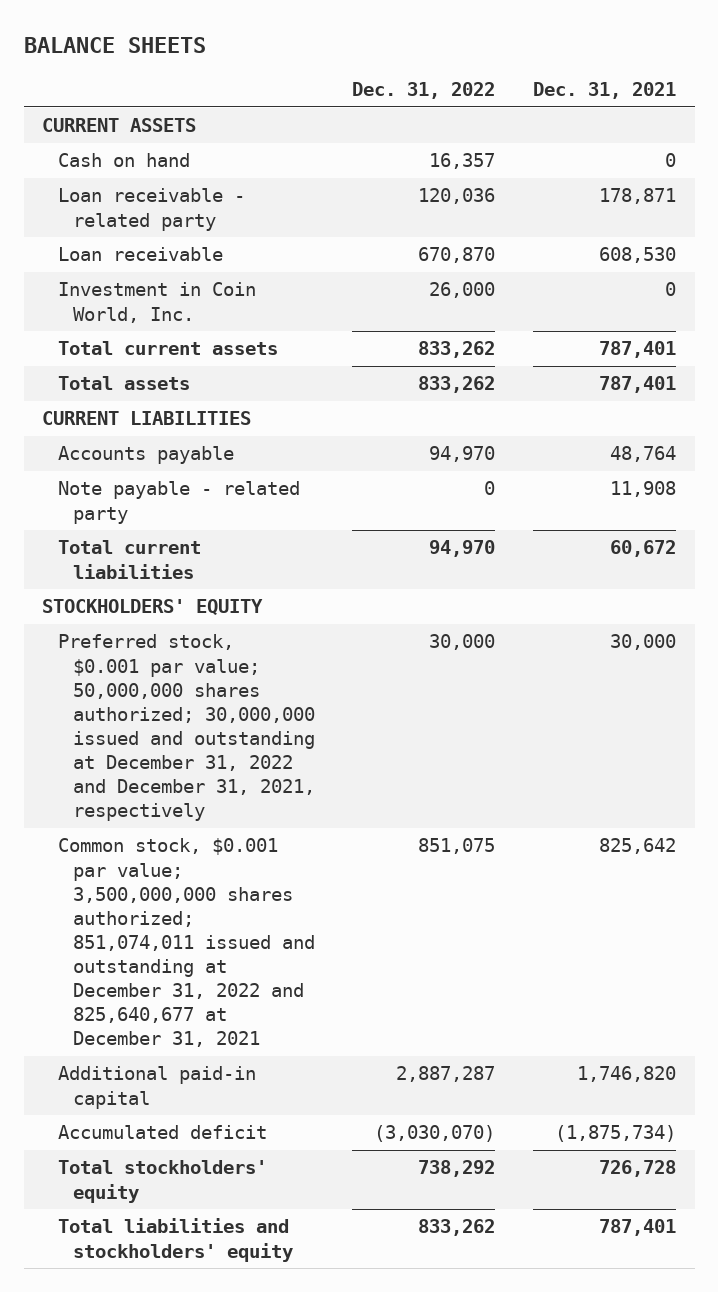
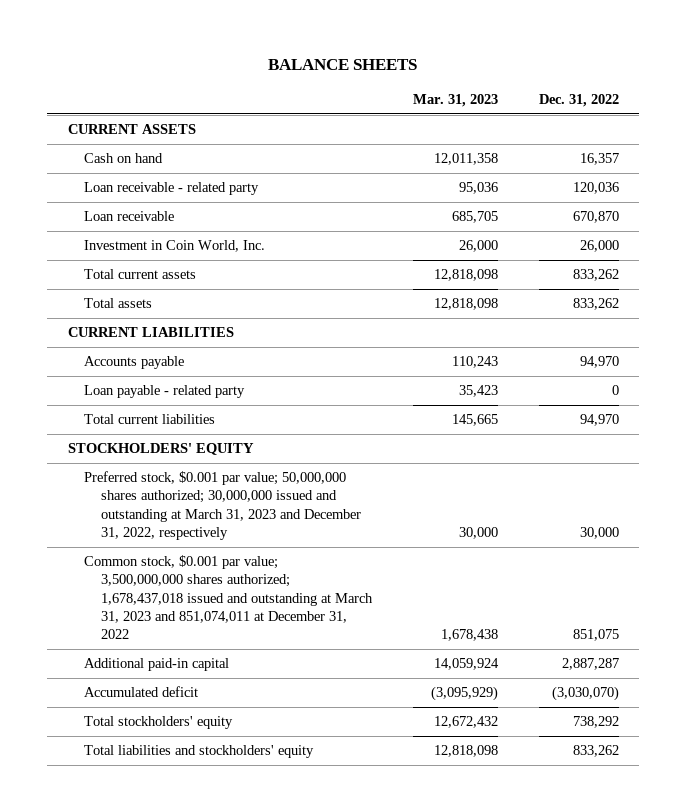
- | Dec. 31, 2022 | Dec. 31, 2021
+ | Mar. 31, 2023 | Dec. 31, 2022
- Note payable - related party | 0 | 11,908
+ Loan payable - related party | 35,423 | 0
- Preferred stock, $0.001 par value; 50,000,000 shares authorized; 30,000,000 issued and outstanding at December 31, 2022 and December 31, 2021, respectively | 30,000 | 30,000
- Common stock, $0.001 par value; 3,500,000,000 shares authorized; 851,074,011 issued and outstanding at December 31, 2022 and 825,640,677 at December 31, 2021 | 851,075 | 825,642
+ Preferred stock, $0.001 par value; 50,000,000 shares authorized; 30,000,000 issued and outstanding at March 31, 2023 and December 31, 2022, respectively | 30,000 | 30,000
+ Common stock, $0.001 par value; 3,500,000,000 shares authorized; 1,678,437,018 issued and outstanding at March 31, 2023 and 851,074,011 at December 31, 2022 | 1,678,438 | 851,075

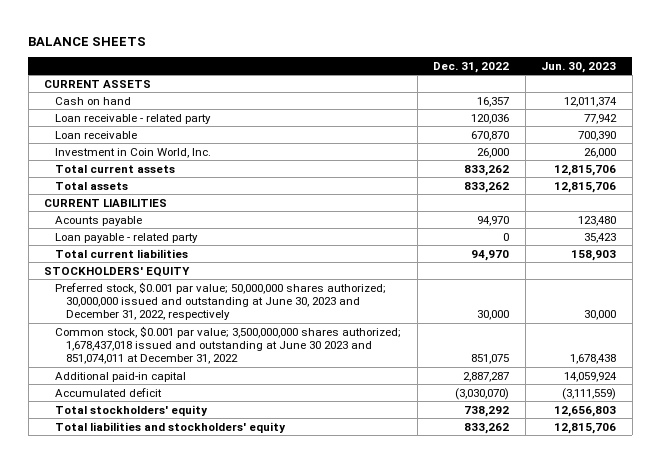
- | Mar. 31, 2023 | Dec. 31, 2022
+ | Dec. 31, 2022 | Jun. 30, 2023
- Accounts payable | 110,243 | 94,970
+ Acounts payable | 94,970 | 123,480
- Preferred stock, $0.001 par value; 50,000,000 shares authorized; 30,000,000 issued and outstanding at March 31, 2023 and December 31, 2022, respectively | 30,000 | 30,000
- Common stock, $0.001 par value; 3,500,000,000 shares authorized; 1,678,437,018 issued and outstanding at March 31, 2023 and 851,074,011 at December 31, 2022 | 1,678,438 | 851,075
+ Preferred stock, $0.001 par value; 50,000,000 shares authorized; 30,000,000 issued and outstanding at June 30, 2023 and December 31, 2022, respectively | 30,000 | 30,000
+ Common stock, $0.001 par value; 3,500,000,000 shares authorized; 1,678,437,018 issued and outstanding at June 30 2023 and 851,074,011 at December 31, 2022 | 851,075 | 1,678,438

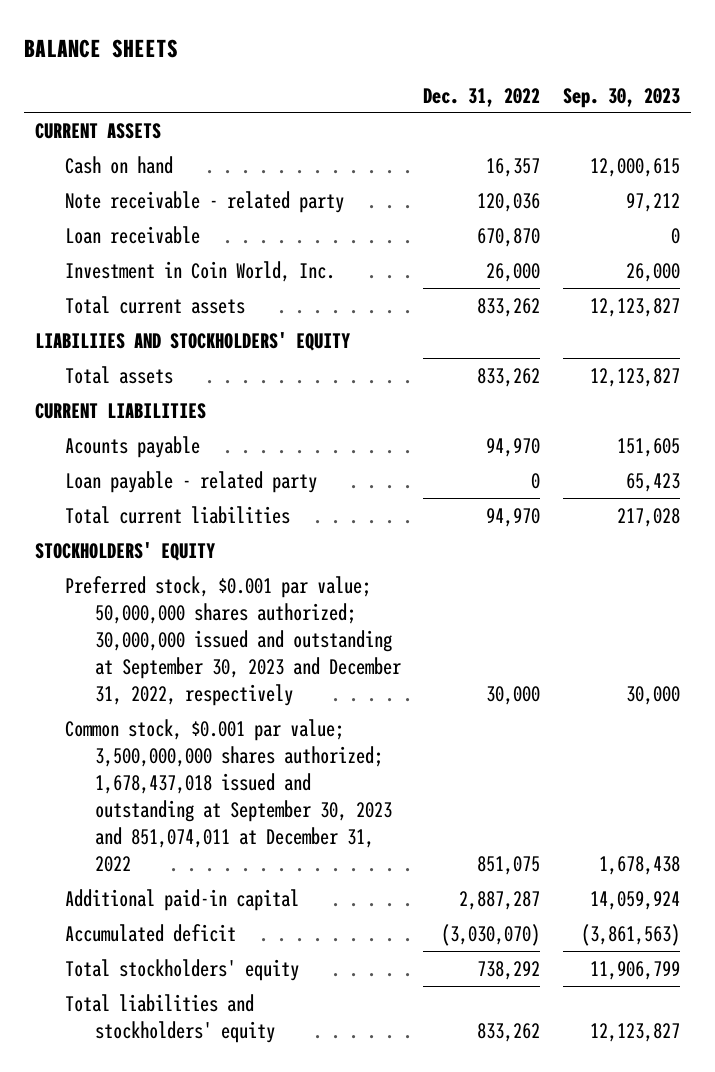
- | Dec. 31, 2022 | Jun. 30, 2023
+ | Dec. 31, 2022 | Sep. 30, 2023
- Loan receivable - related party | 120,036 | 77,942
+ Note receivable - related party | 120,036 | 97,212
+ LIABILIIES AND STOCKHOLDERS' EQUITY
- Preferred stock, $0.001 par value; 50,000,000 shares authorized; 30,000,000 issued and outstanding at June 30, 2023 and December 31, 2022, respectively | 30,000 | 30,000
- Common stock, $0.001 par value; 3,500,000,000 shares authorized; 1,678,437,018 issued and outstanding at June 30 2023 and 851,074,011 at December 31, 2022 | 851,075 | 1,678,438
+ Preferred stock, $0.001 par value; 50,000,000 shares authorized; 30,000,000 issued and outstanding at September 30, 2023 and December 31, 2022, respectively | 30,000 | 30,000
+ Common stock, $0.001 par value; 3,500,000,000 shares authorized; 1,678,437,018 issued and outstanding at September 30, 2023 and 851,074,011 at December 31, 2022 | 851,075 | 1,678,438

